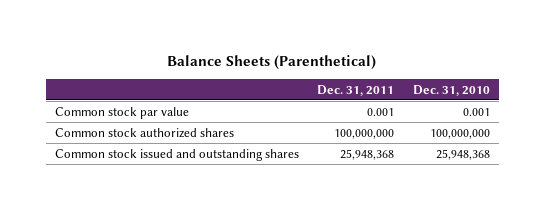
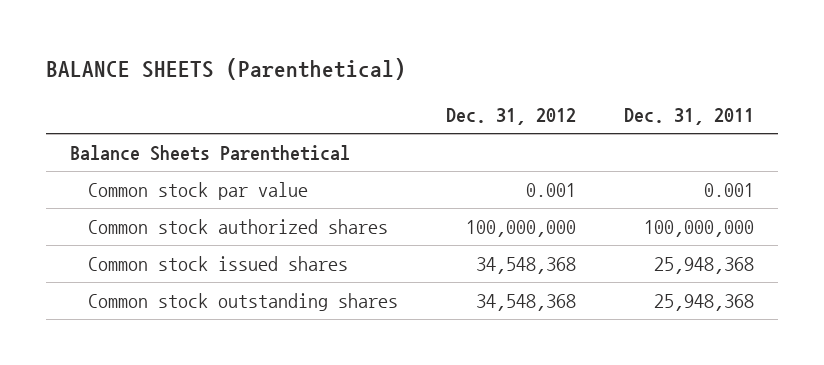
- Balance Sheets (Parenthetical)
+ BALANCE SHEETS (Parenthetical)
- | Dec. 31, 2011 | Dec. 31, 2010
+ | Dec. 31, 2012 | Dec. 31, 2011
+ Balance Sheets Parenthetical
- Common stock issued and outstanding shares | 25,948,368 | 25,948,368
+ Common stock issued shares | 34,548,368 | 25,948,368
+ Common stock outstanding shares | 34,548,368 | 25,948,368

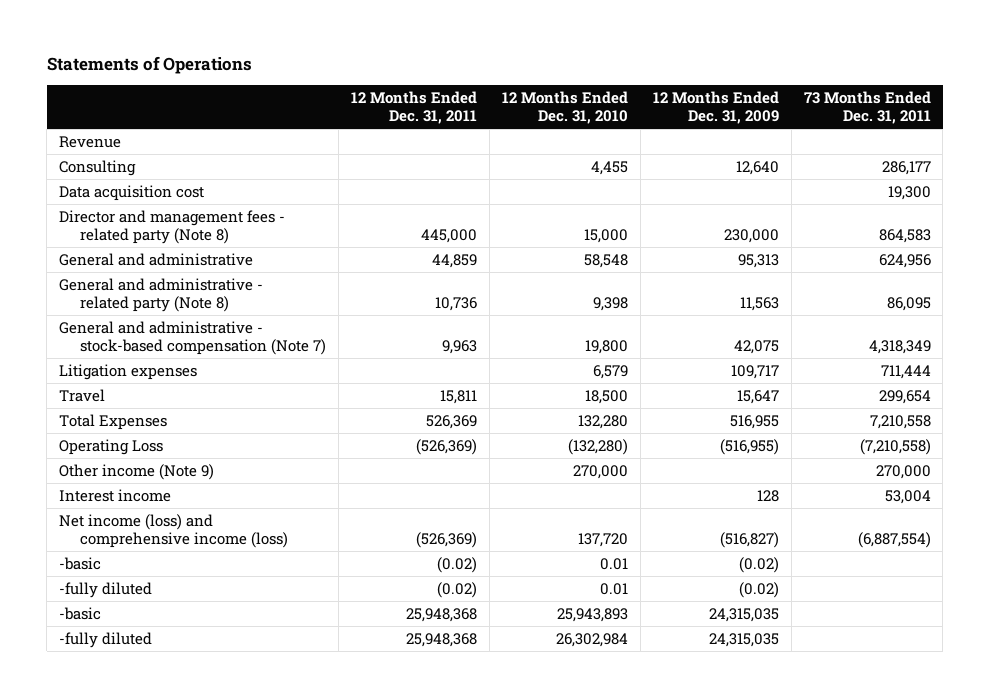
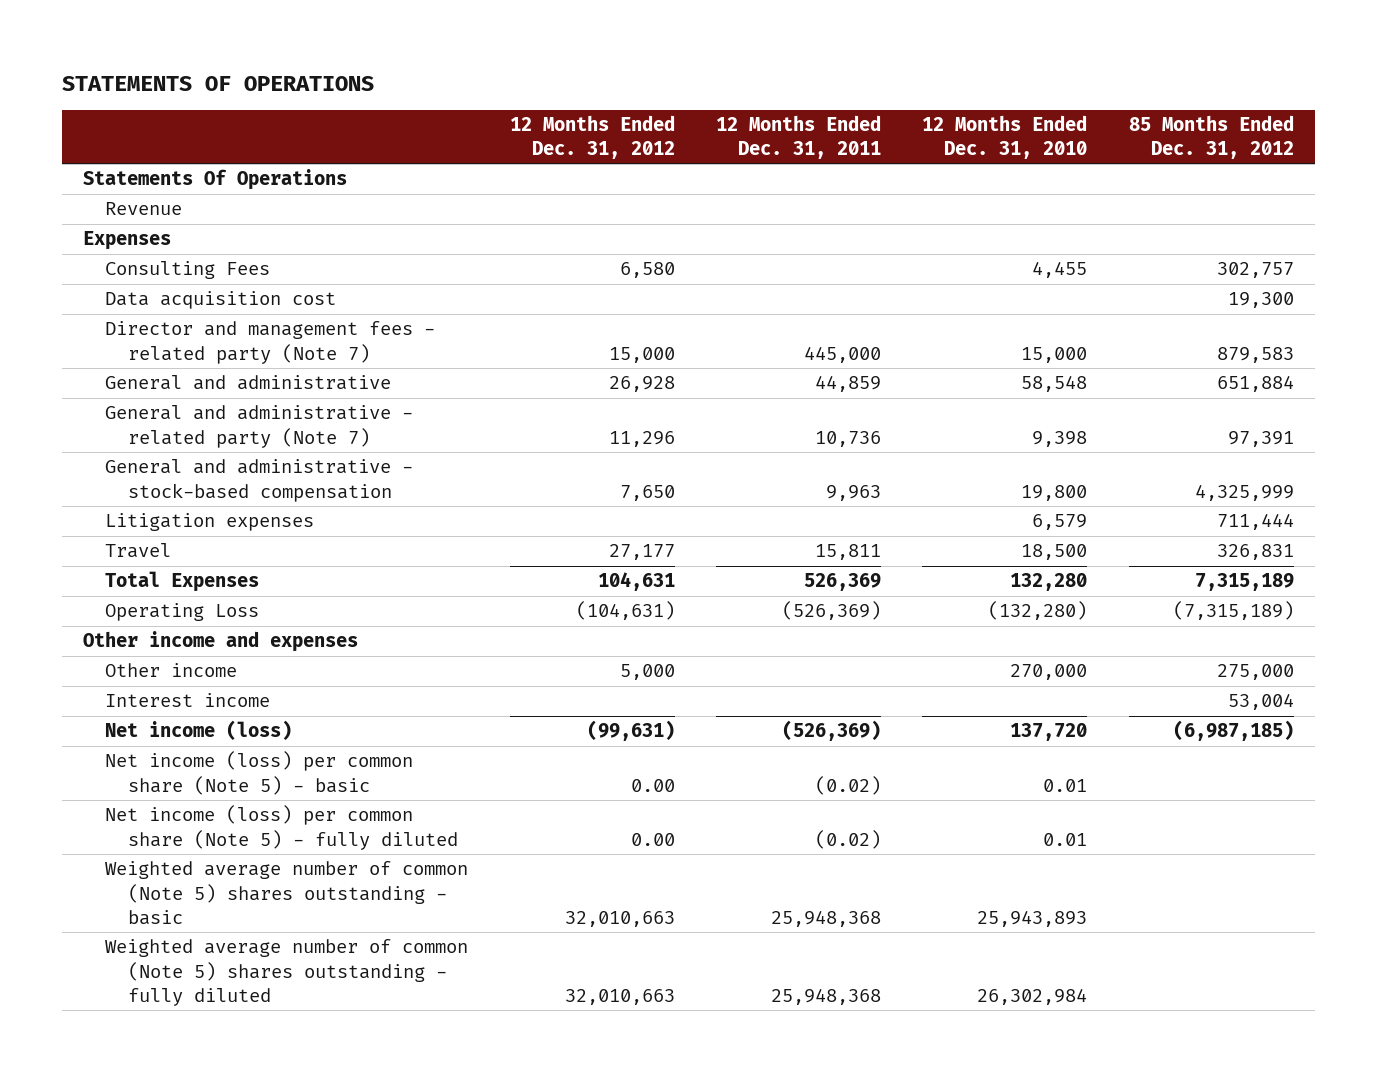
- Statements of Operations
+ STATEMENTS OF OPERATIONS
- | 12 Months Ended Dec. 31, 2011 | 12 Months Ended Dec. 31, 2010 | 12 Months Ended Dec. 31, 2009 | 73 Months Ended Dec. 31, 2011
+ | 12 Months Ended Dec. 31, 2012 | 12 Months Ended Dec. 31, 2011 | 12 Months Ended Dec. 31, 2010 | 85 Months Ended Dec. 31, 2012
+ Statements Of Operations
- Consulting | | 4,455 | 12,640 | 286,177
+ Expenses
+ Consulting Fees | 6,580 | | 4,455 | 302,757
- Director and management fees - related party (Note 8) | 445,000 | 15,000 | 230,000 | 864,583
+ Director and management fees - related party (Note 7) | 15,000 | 445,000 | 15,000 | 879,583
- General and administrative - related party (Note 8) | 10,736 | 9,398 | 11,563 | 86,095
- General and administrative - stock-based compensation (Note 7) | 9,963 | 19,800 | 42,075 | 4,318,349
+ General and administrative - related party (Note 7) | 11,296 | 10,736 | 9,398 | 97,391
+ General and administrative - stock-based compensation | 7,650 | 9,963 | 19,800 | 4,325,999
- Other income (Note 9) | | 270,000 | | 270,000
+ Other income and expenses
+ Other income | 5,000 | | 270,000 | 275,000
- Net income (loss) and comprehensive income (loss) | (526,369) | 137,720 | (516,827) | (6,887,554)
- -basic | (0.02) | 0.01 | (0.02) |
- -fully diluted | (0.02) | 0.01 | (0.02) |
- -basic | 25,948,368 | 25,943,893 | 24,315,035 |
- -fully diluted | 25,948,368 | 26,302,984 | 24,315,035 |
+ Net income (loss) | (99,631) | (526,369) | 137,720 | (6,987,185)
+ Net income (loss) per common share (Note 5) - basic | 0.00 | (0.02) | 0.01 |
+ Net income (loss) per common share (Note 5) - fully diluted | 0.00 | (0.02) | 0.01 |
+ Weighted average number of common (Note 5) shares outstanding - basic | 32,010,663 | 25,948,368 | 25,943,893 |
+ Weighted average number of common (Note 5) shares outstanding - fully diluted | 32,010,663 | 25,948,368 | 26,302,984 |

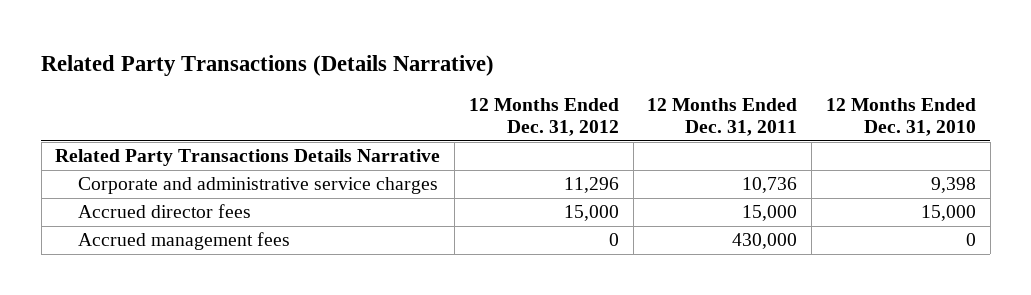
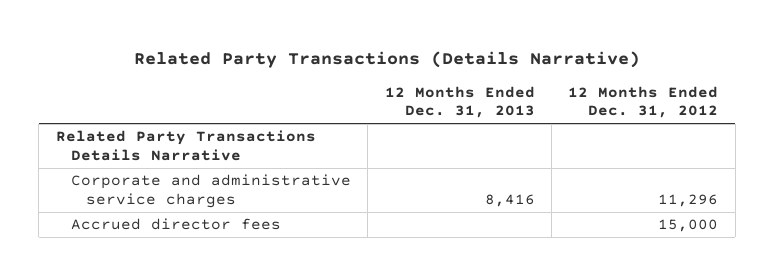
- | 12 Months Ended Dec. 31, 2012 | 12 Months Ended Dec. 31, 2011 | 12 Months Ended Dec. 31, 2010
+ | 12 Months Ended Dec. 31, 2013 | 12 Months Ended Dec. 31, 2012
- Accrued management fees | 0 | 430,000 | 0

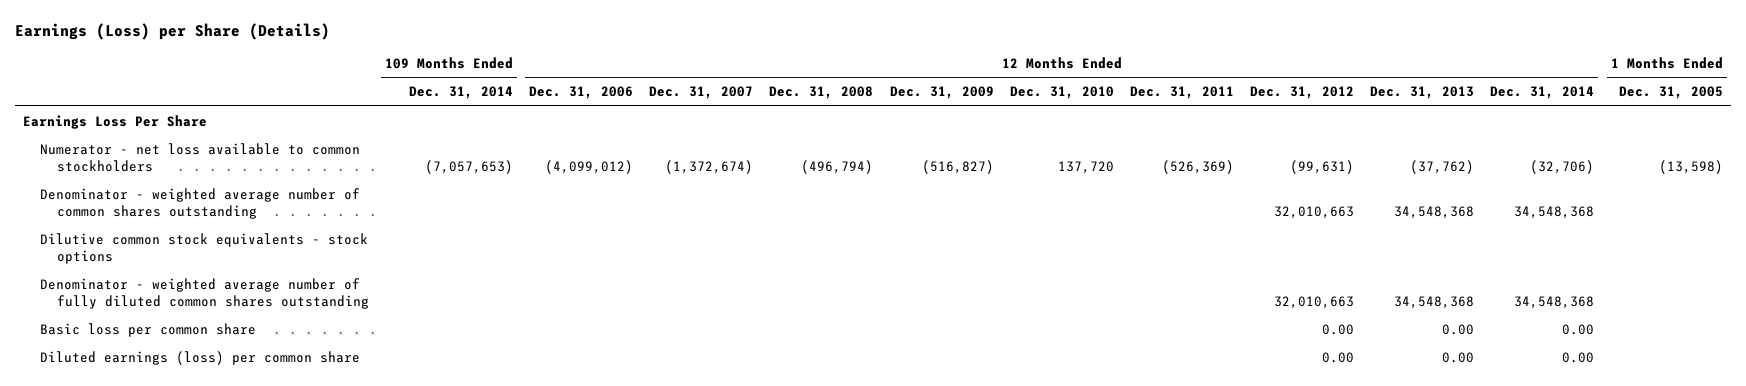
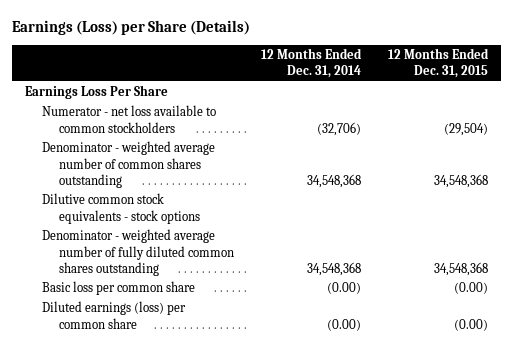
- | 109 Months Ended Dec. 31, 2014 | 12 Months Ended Dec. 31, 2006 | 12 Months Ended Dec. 31, 2007 | 12 Months Ended Dec. 31, 2008 | 12 Months Ended Dec. 31, 2009 | 12 Months Ended Dec. 31, 2010 | 12 Months Ended Dec. 31, 2011 | 12 Months Ended Dec. 31, 2012 | 12 Months Ended Dec. 31, 2013 | 12 Months Ended Dec. 31, 2014 | 1 Months Ended Dec. 31, 2005
+ | 12 Months Ended Dec. 31, 2014 | 12 Months Ended Dec. 31, 2015
- Basic loss per common share | | | | | | | | 0.00 | 0.00 | 0.00 |
- Diluted earnings (loss) per common share | | | | | | | | 0.00 | 0.00 | 0.00 |
+ Basic loss per common share | (0.00) | (0.00)
+ Diluted earnings (loss) per common share | (0.00) | (0.00)

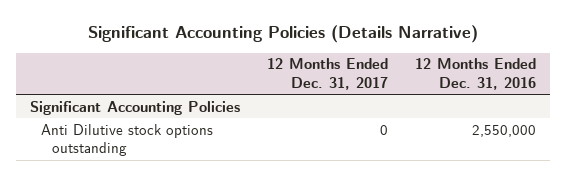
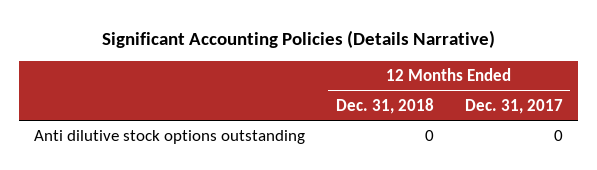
- | 12 Months Ended Dec. 31, 2017 | 12 Months Ended Dec. 31, 2016
+ | 12 Months Ended Dec. 31, 2018 | 12 Months Ended Dec. 31, 2017
- Significant Accounting Policies
- Anti Dilutive stock options outstanding | 0 | 2,550,000
+ Anti dilutive stock options outstanding | 0 | 0

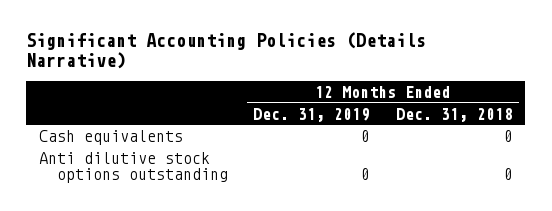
- | 12 Months Ended Dec. 31, 2018 | 12 Months Ended Dec. 31, 2017
+ | 12 Months Ended Dec. 31, 2019 | 12 Months Ended Dec. 31, 2018
+ Cash equivalents | 0 | 0

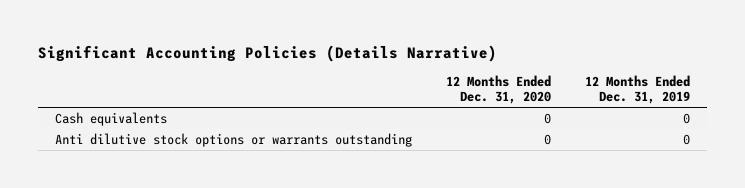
- | 12 Months Ended Dec. 31, 2019 | 12 Months Ended Dec. 31, 2018
+ | 12 Months Ended Dec. 31, 2020 | 12 Months Ended Dec. 31, 2019
- Anti dilutive stock options outstanding | 0 | 0
+ Anti dilutive stock options or warrants outstanding | 0 | 0

